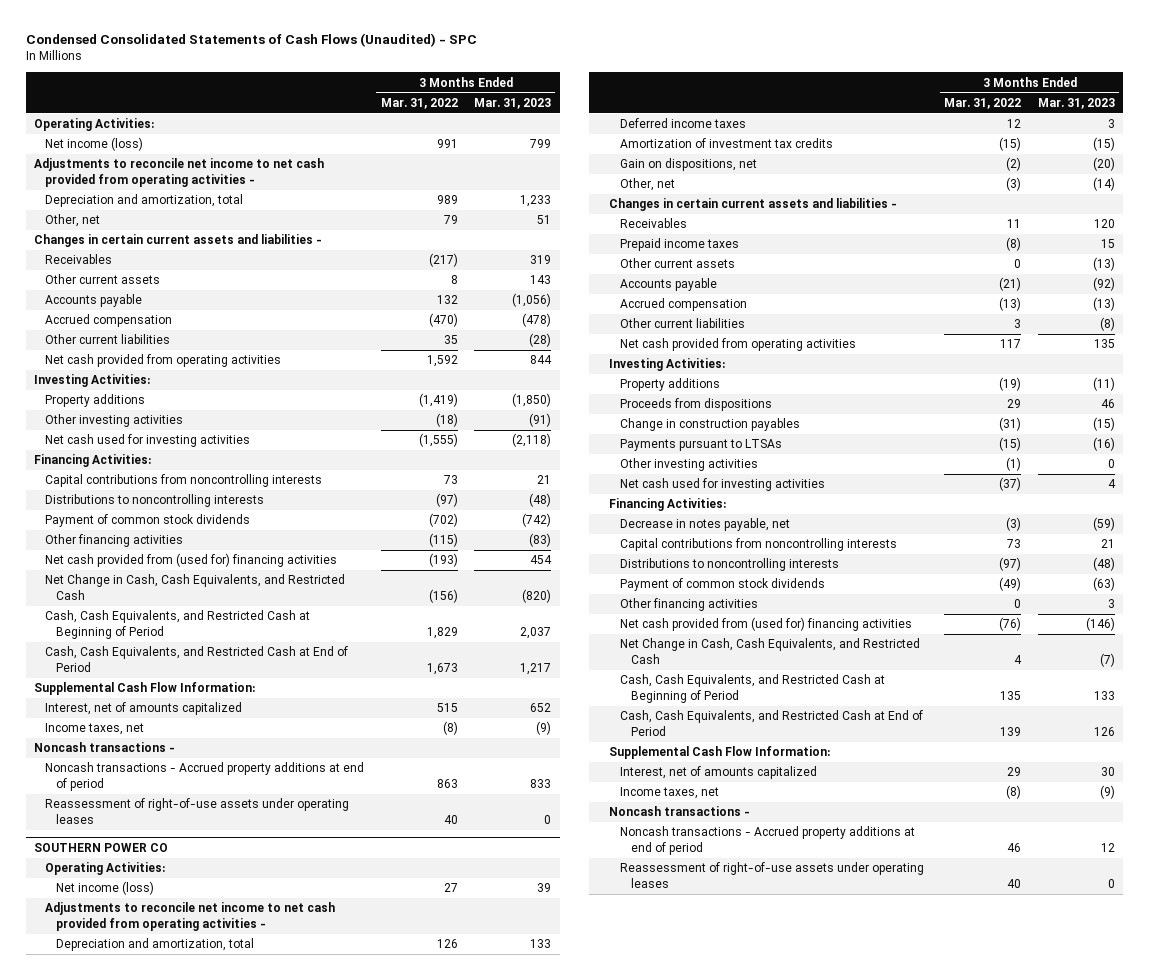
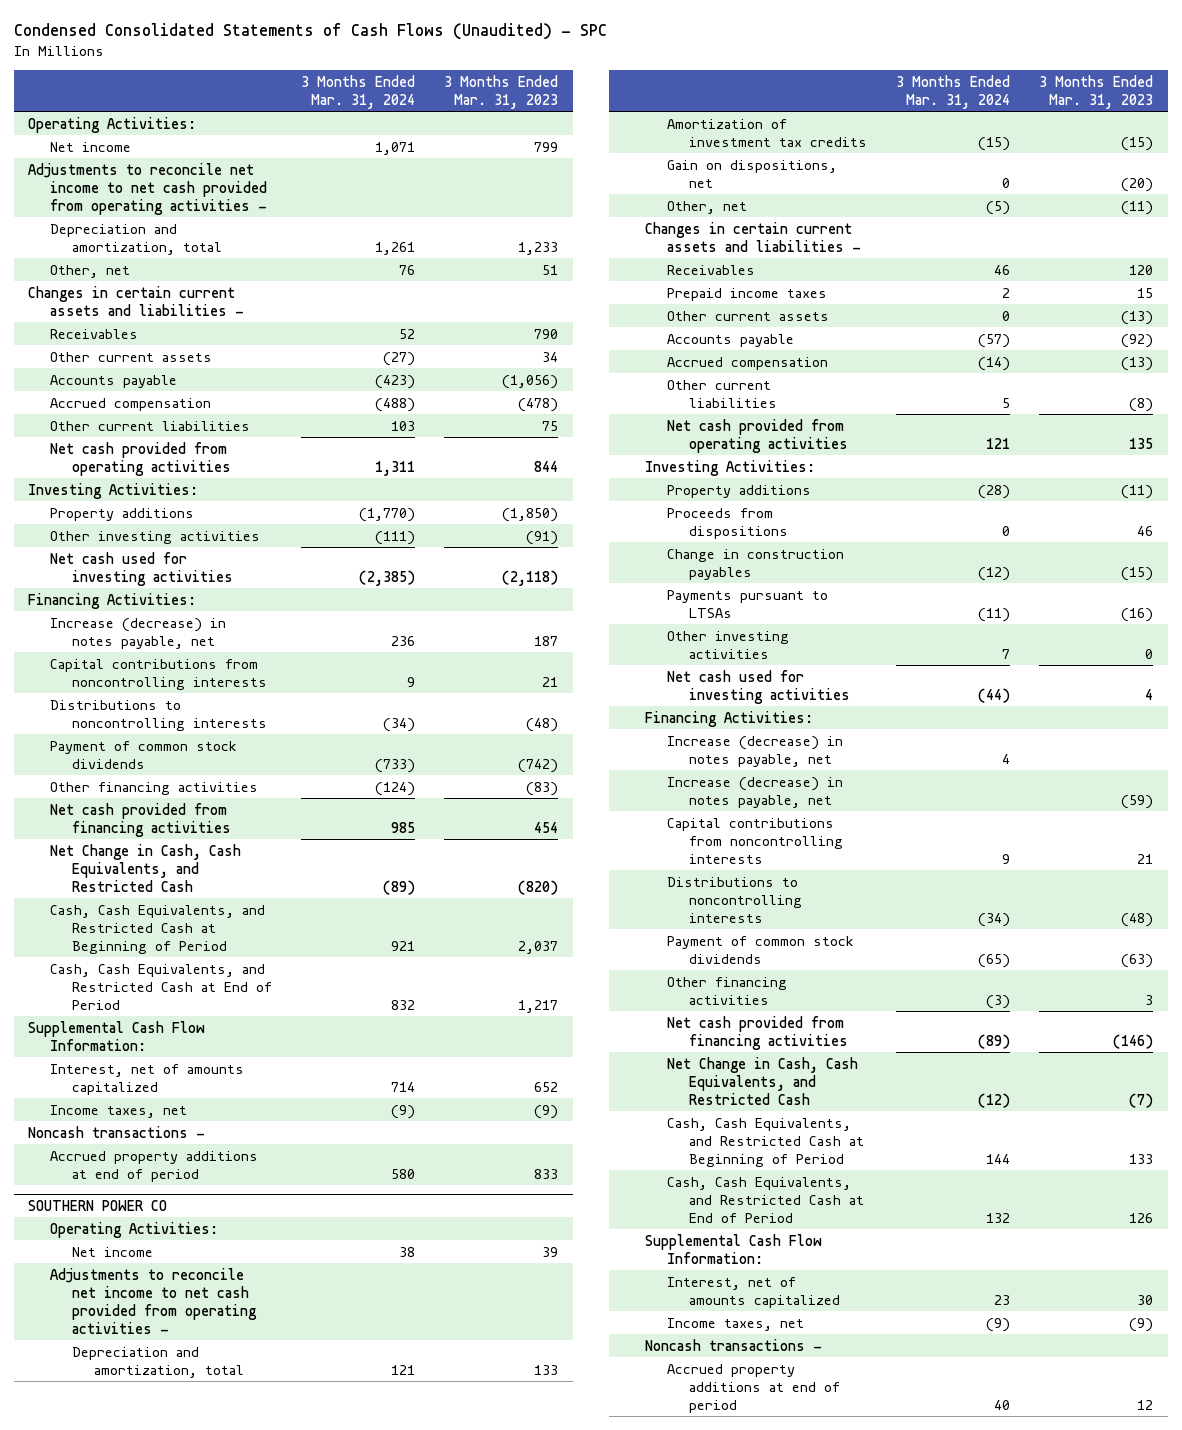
- | 3 Months Ended Mar. 31, 2022 | 3 Months Ended Mar. 31, 2023
+ | 3 Months Ended Mar. 31, 2024 | 3 Months Ended Mar. 31, 2023
- Net income (loss) | 991 | 799
+ Net income | 1,071 | 799
- Receivables | (217) | 319
- Other current assets | 8 | 143
+ Receivables | 52 | 790
+ Other current assets | (27) | 34
- Other current liabilities | 35 | (28)
+ Other current liabilities | 103 | 75
+ Increase (decrease) in notes payable, net | 236 | 187
- Net cash provided from (used for) financing activities | (193) | 454
+ Net cash provided from financing activities | 985 | 454
- Noncash transactions - Accrued property additions at end of period | 863 | 833
- Reassessment of right-of-use assets under operating leases | 40 | 0
+ Accrued property additions at end of period | 580 | 833
@ SOUTHERN POWER CO
- Net income (loss) | 27 | 39
+ Net income | 38 | 39
- Deferred income taxes | 12 | 3
- Other, net | (3) | (14)
+ Other, net | (5) | (11)
- Decrease in notes payable, net | (3) | (59)
+ Increase (decrease) in notes payable, net | 4 |
+ Increase (decrease) in notes payable, net | | (59)
- Net cash provided from (used for) financing activities | (76) | (146)
+ Net cash provided from financing activities | (89) | (146)
- Noncash transactions - Accrued property additions at end of period | 46 | 12
- Reassessment of right-of-use assets under operating leases | 40 | 0
+ Accrued property additions at end of period | 40 | 12

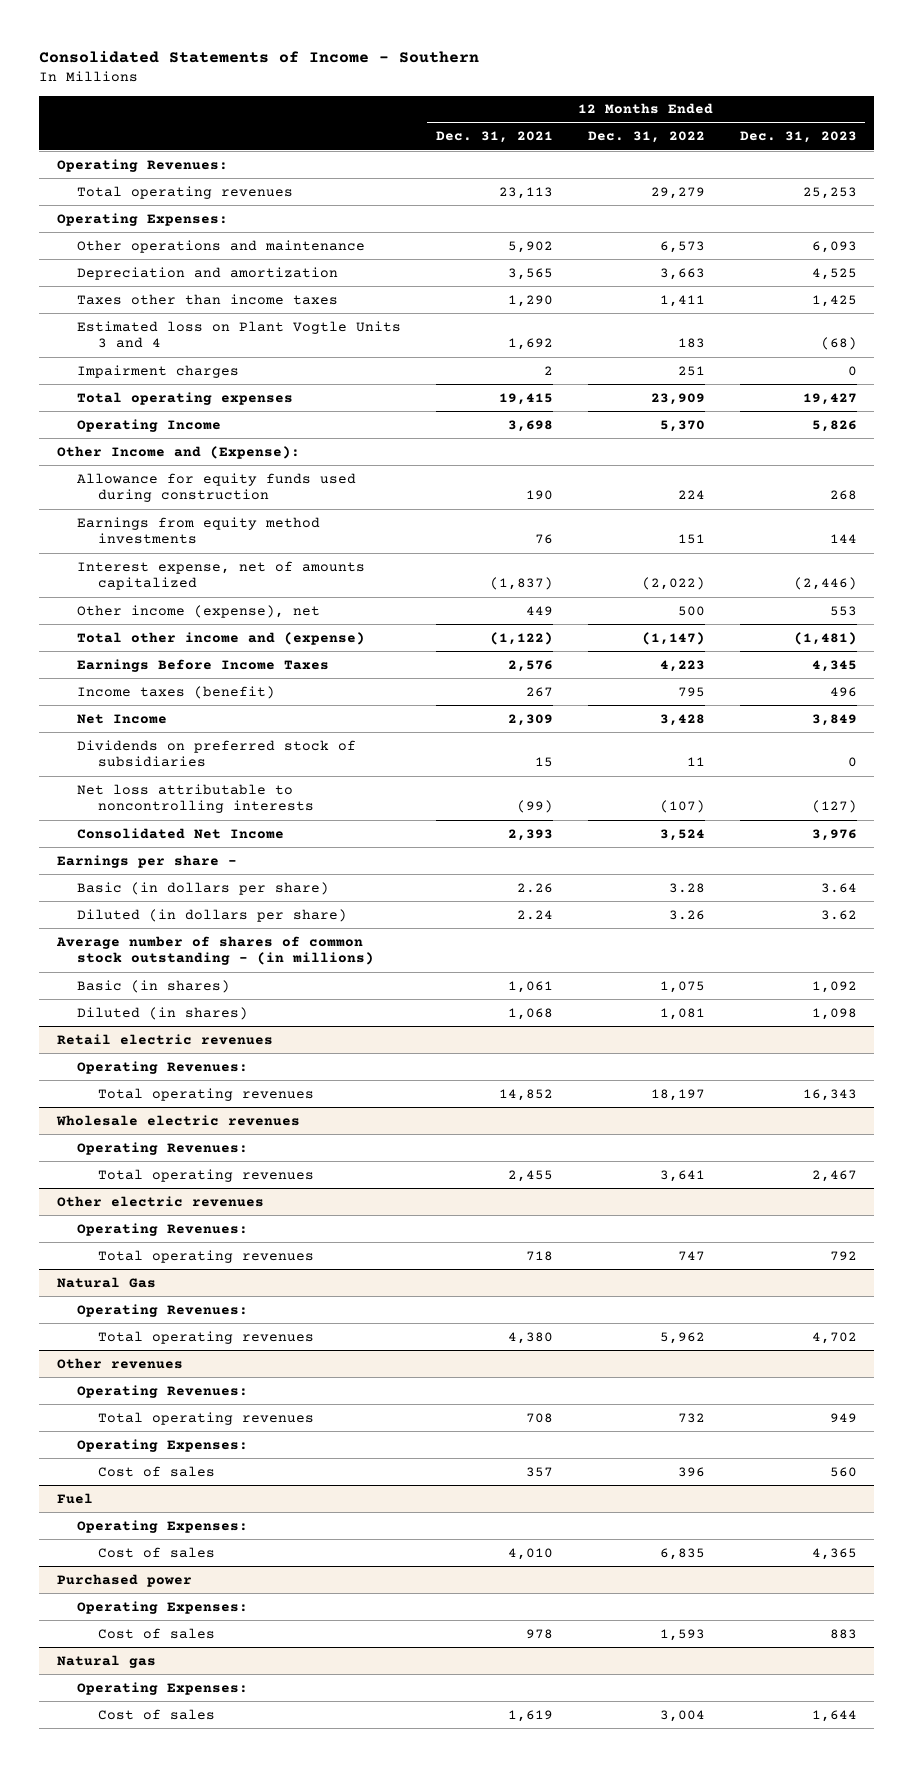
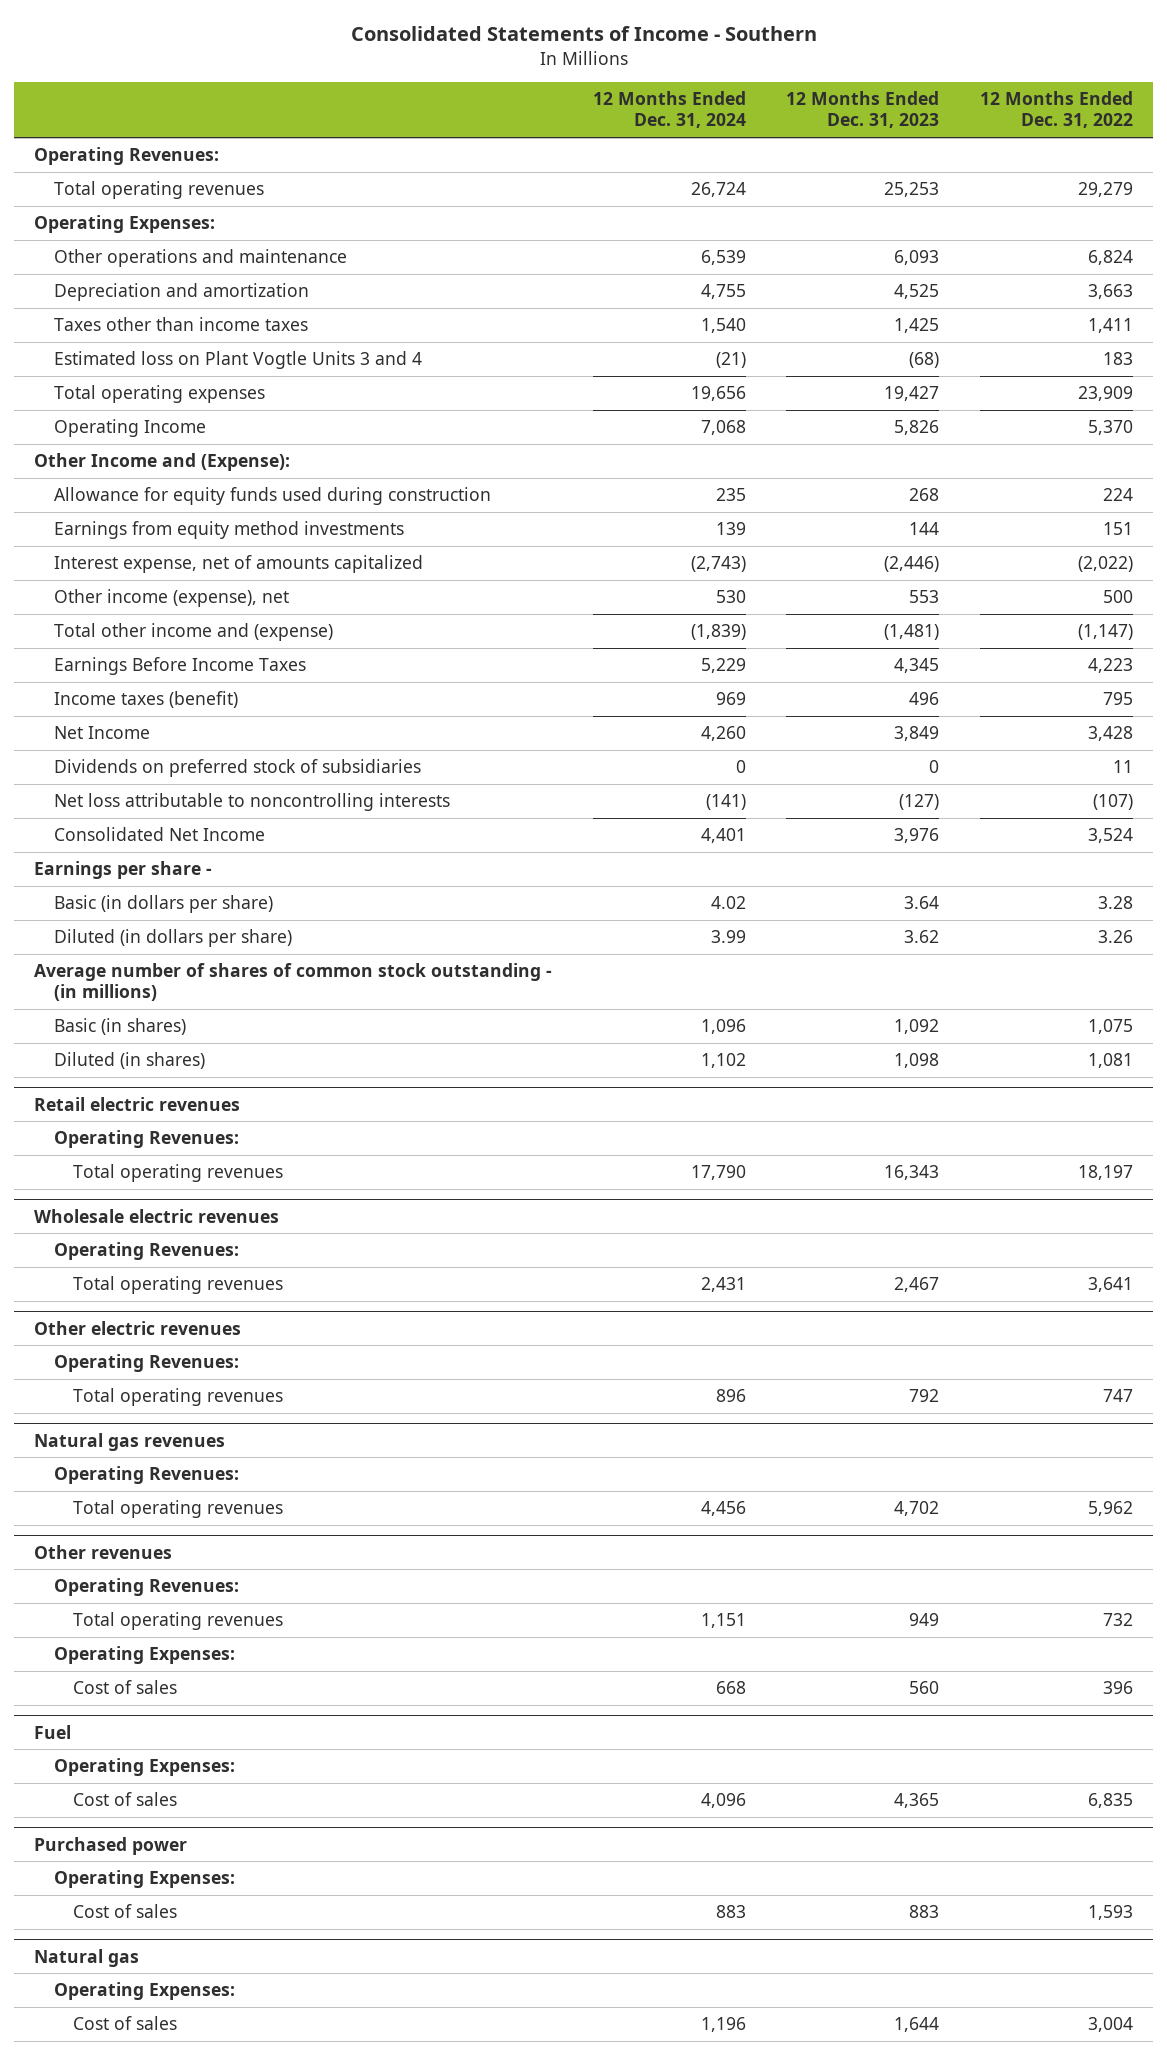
- | 12 Months Ended Dec. 31, 2021 | 12 Months Ended Dec. 31, 2022 | 12 Months Ended Dec. 31, 2023
+ | 12 Months Ended Dec. 31, 2024 | 12 Months Ended Dec. 31, 2023 | 12 Months Ended Dec. 31, 2022
- Other operations and maintenance | 5,902 | 6,573 | 6,093
+ Other operations and maintenance | 6,539 | 6,093 | 6,824
- Impairment charges | 2 | 251 | 0
- Natural Gas
+ Natural gas revenues

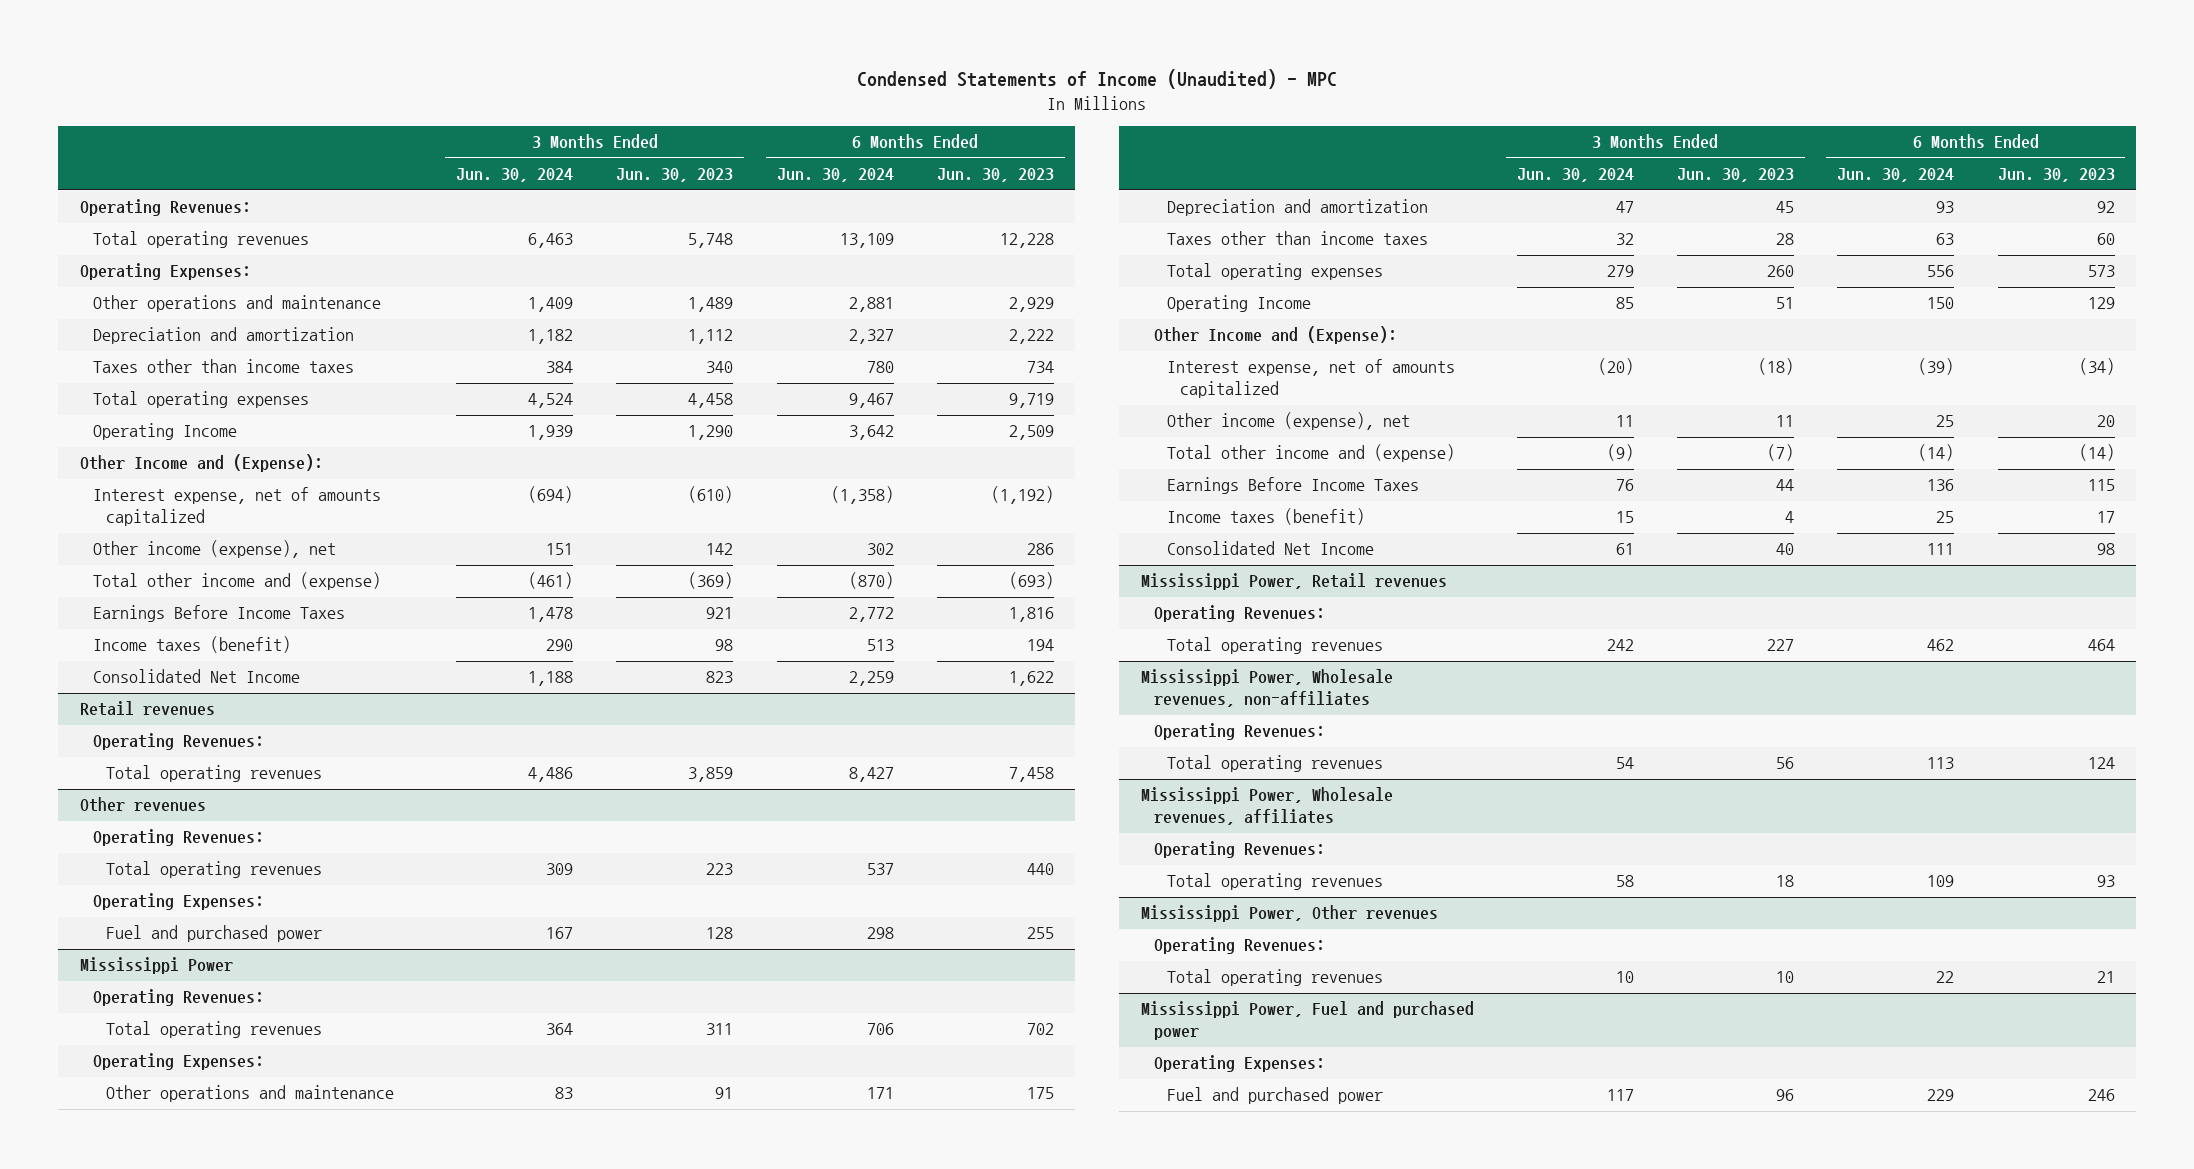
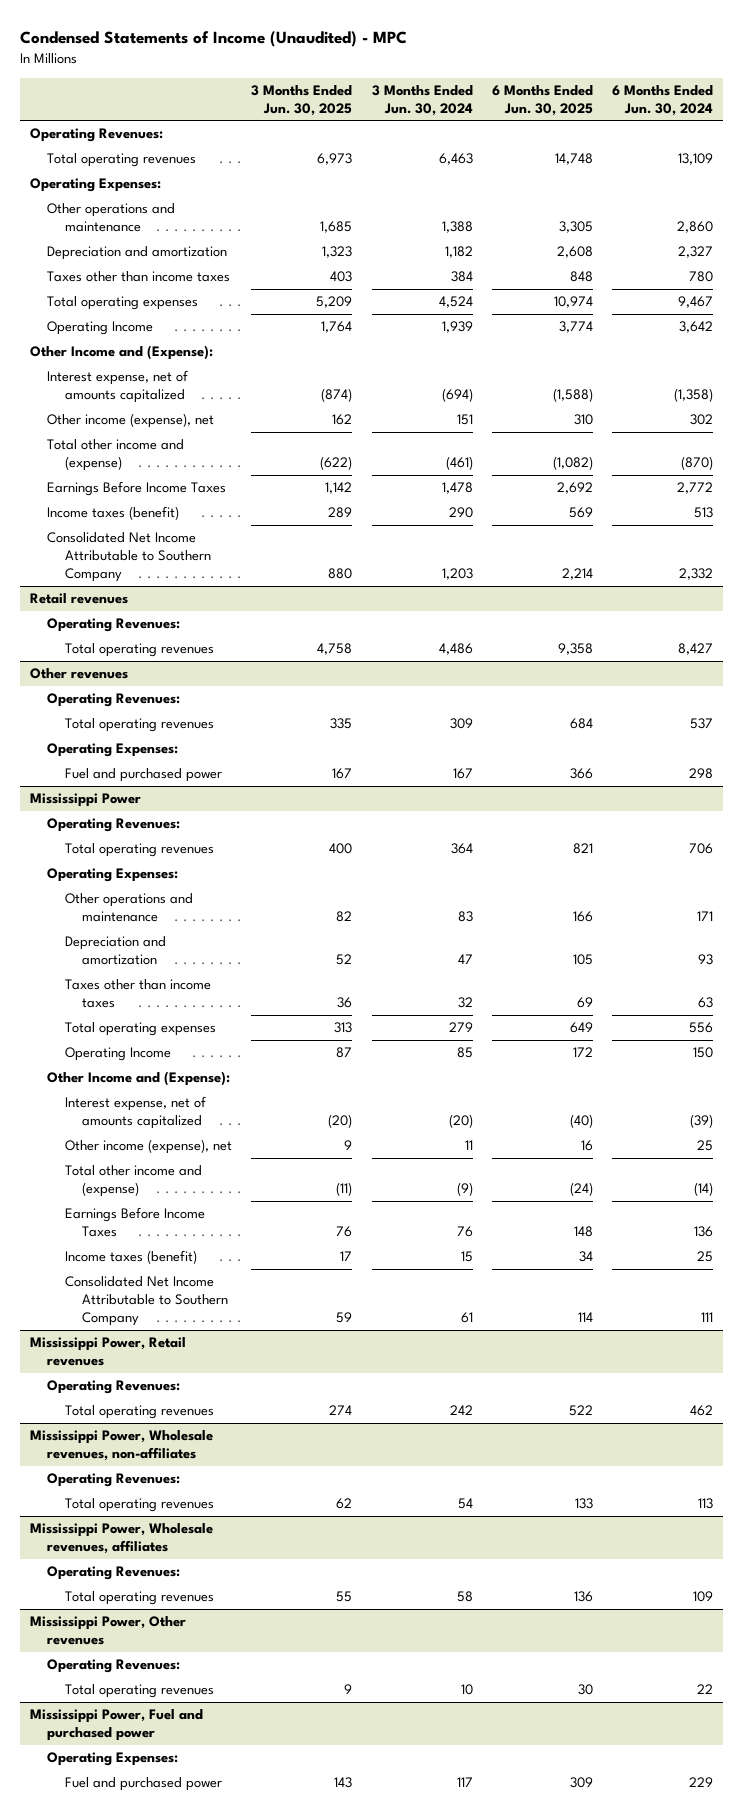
- | 3 Months Ended Jun. 30, 2024 | 3 Months Ended Jun. 30, 2023 | 6 Months Ended Jun. 30, 2024 | 6 Months Ended Jun. 30, 2023
+ | 3 Months Ended Jun. 30, 2025 | 3 Months Ended Jun. 30, 2024 | 6 Months Ended Jun. 30, 2025 | 6 Months Ended Jun. 30, 2024
- Other operations and maintenance | 1,409 | 1,489 | 2,881 | 2,929
+ Other operations and maintenance | 1,685 | 1,388 | 3,305 | 2,860
- Consolidated Net Income | 1,188 | 823 | 2,259 | 1,622
+ Consolidated Net Income Attributable to Southern Company | 880 | 1,203 | 2,214 | 2,332
@ Mississippi Power
- Consolidated Net Income | 61 | 40 | 111 | 98
+ Consolidated Net Income Attributable to Southern Company | 59 | 61 | 114 | 111

